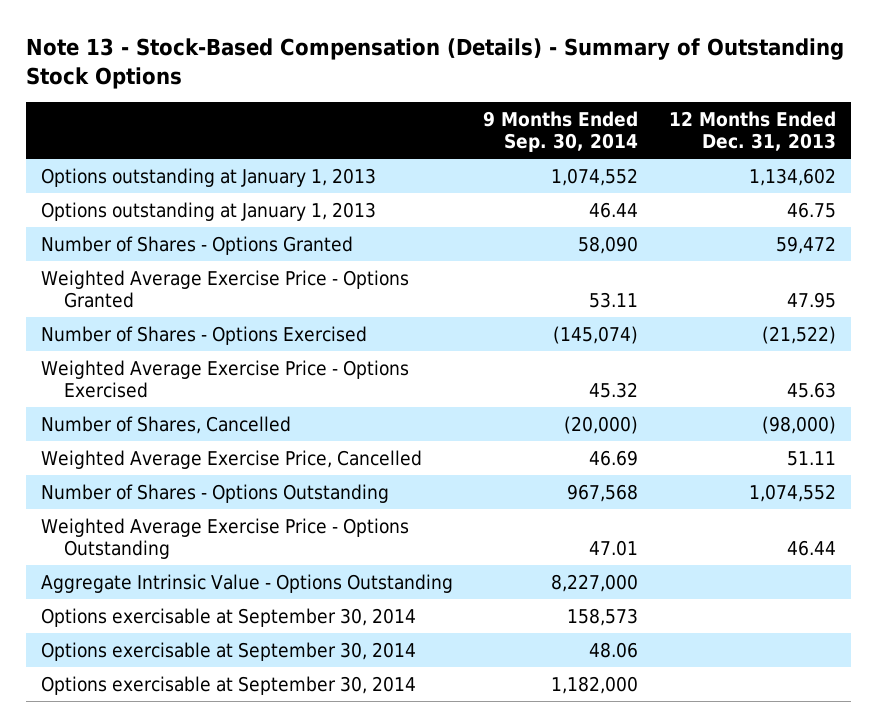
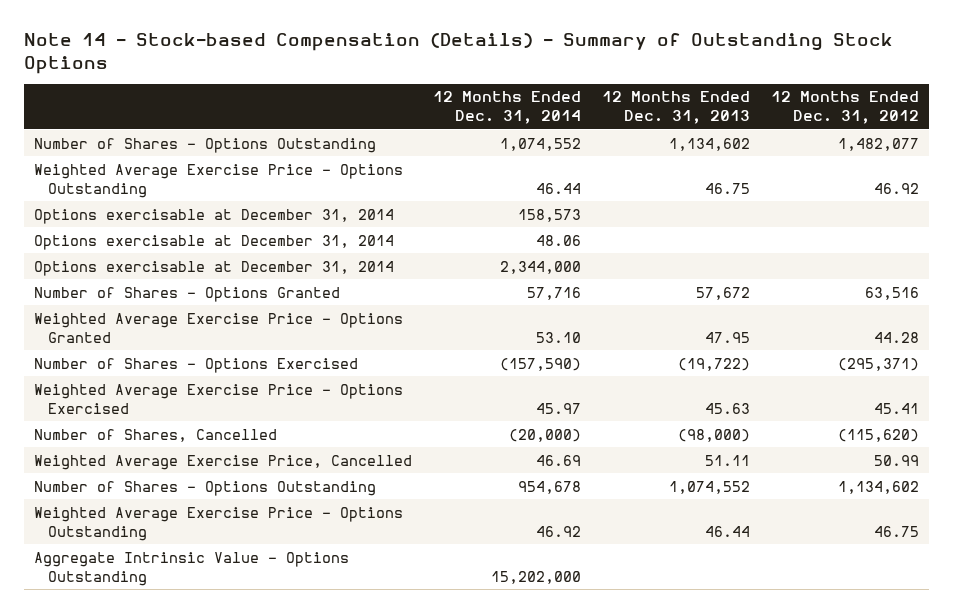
- Note 13 - Stock-Based Compensation (Details) - Summary of Outstanding Stock Options
+ Note 14 - Stock-based Compensation (Details) - Summary of Outstanding Stock Options
- | 9 Months Ended Sep. 30, 2014 | 12 Months Ended Dec. 31, 2013
+ | 12 Months Ended Dec. 31, 2014 | 12 Months Ended Dec. 31, 2013 | 12 Months Ended Dec. 31, 2012
- Options outstanding at January 1, 2013 | 1,074,552 | 1,134,602
- Options outstanding at January 1, 2013 | 46.44 | 46.75
- Number of Shares - Options Granted | 58,090 | 59,472
+ Number of Shares - Options Outstanding | 1,074,552 | 1,134,602 | 1,482,077
+ Weighted Average Exercise Price - Options Outstanding | 46.44 | 46.75 | 46.92
+ Options exercisable at December 31, 2014 | 158,573 | |
+ Options exercisable at December 31, 2014 | 48.06 | |
+ Options exercisable at December 31, 2014 | 2,344,000 | |
+ Number of Shares - Options Granted | 57,716 | 57,672 | 63,516
- Number of Shares - Options Exercised | (145,074) | (21,522)
+ Number of Shares - Options Exercised | (157,590) | (19,722) | (295,371)
- Options exercisable at September 30, 2014 | 158,573 |
- Options exercisable at September 30, 2014 | 48.06 |
- Options exercisable at September 30, 2014 | 1,182,000 |

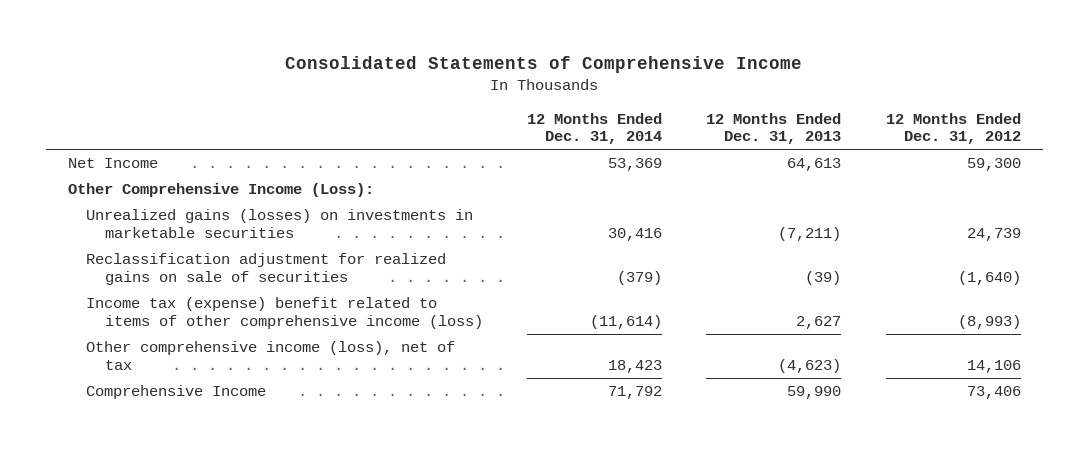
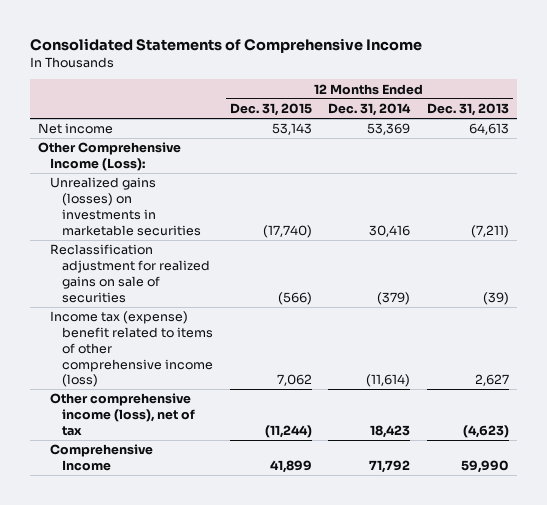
- | 12 Months Ended Dec. 31, 2014 | 12 Months Ended Dec. 31, 2013 | 12 Months Ended Dec. 31, 2012
+ | 12 Months Ended Dec. 31, 2015 | 12 Months Ended Dec. 31, 2014 | 12 Months Ended Dec. 31, 2013
- Net Income | 53,369 | 64,613 | 59,300
+ Net income | 53,143 | 53,369 | 64,613

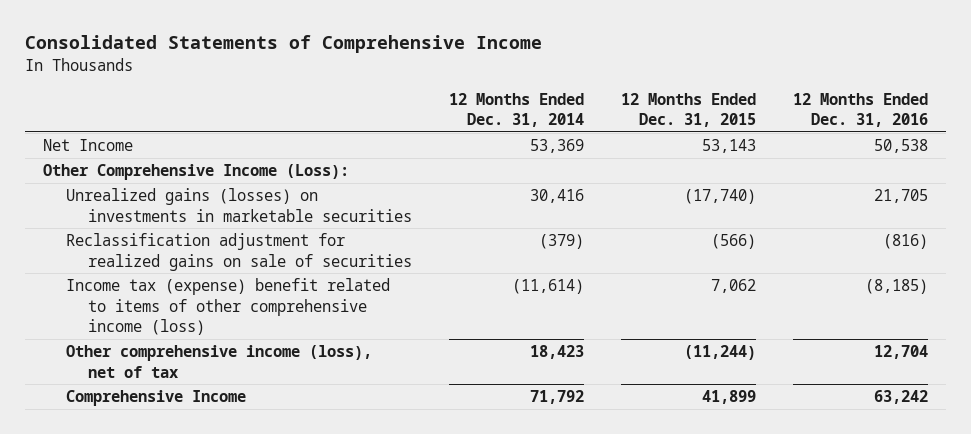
- | 12 Months Ended Dec. 31, 2015 | 12 Months Ended Dec. 31, 2014 | 12 Months Ended Dec. 31, 2013
+ | 12 Months Ended Dec. 31, 2014 | 12 Months Ended Dec. 31, 2015 | 12 Months Ended Dec. 31, 2016
- Net income | 53,143 | 53,369 | 64,613
+ Net Income | 53,369 | 53,143 | 50,538

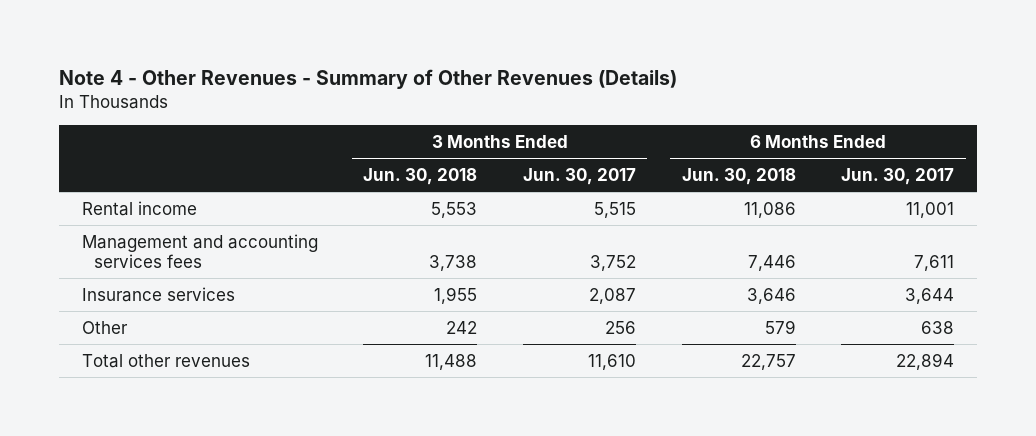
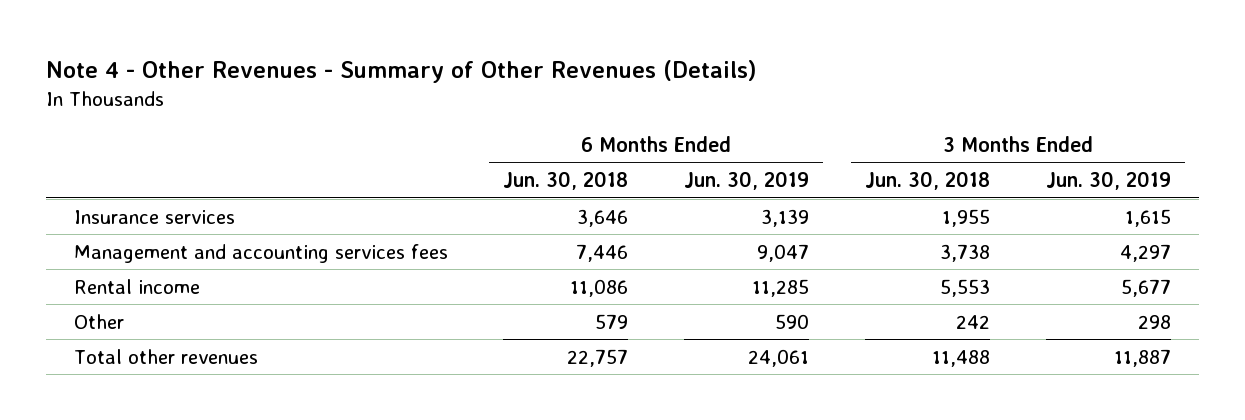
- | 3 Months Ended Jun. 30, 2018 | 3 Months Ended Jun. 30, 2017 | 6 Months Ended Jun. 30, 2018 | 6 Months Ended Jun. 30, 2017
+ | 6 Months Ended Jun. 30, 2018 | 6 Months Ended Jun. 30, 2019 | 3 Months Ended Jun. 30, 2018 | 3 Months Ended Jun. 30, 2019
moved down: Management and accounting services fees | 7,446 | 9,047 | 3,738 | 4,297
moved down: Rental income | 11,086 | 11,285 | 5,553 | 5,677

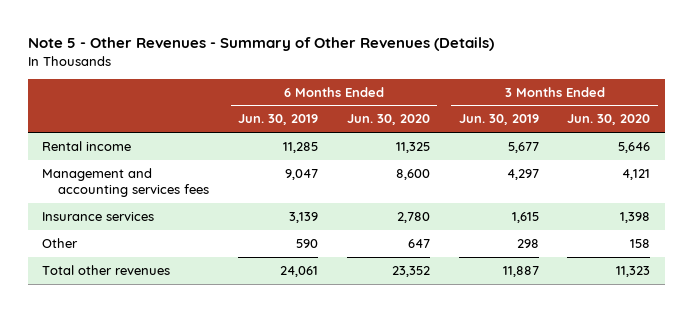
- Note 4 - Other Revenues - Summary of Other Revenues (Details)
+ Note 5 - Other Revenues - Summary of Other Revenues (Details)
- | 6 Months Ended Jun. 30, 2018 | 6 Months Ended Jun. 30, 2019 | 3 Months Ended Jun. 30, 2018 | 3 Months Ended Jun. 30, 2019
+ | 6 Months Ended Jun. 30, 2019 | 6 Months Ended Jun. 30, 2020 | 3 Months Ended Jun. 30, 2019 | 3 Months Ended Jun. 30, 2020
moved down: Management and accounting services fees | 9,047 | 8,600 | 4,297 | 4,121
moved down: Insurance services | 3,139 | 2,780 | 1,615 | 1,398

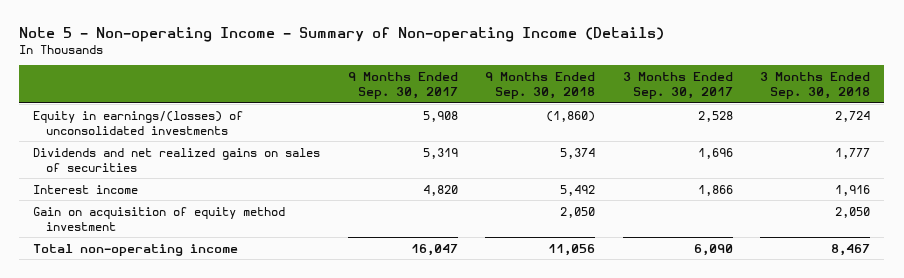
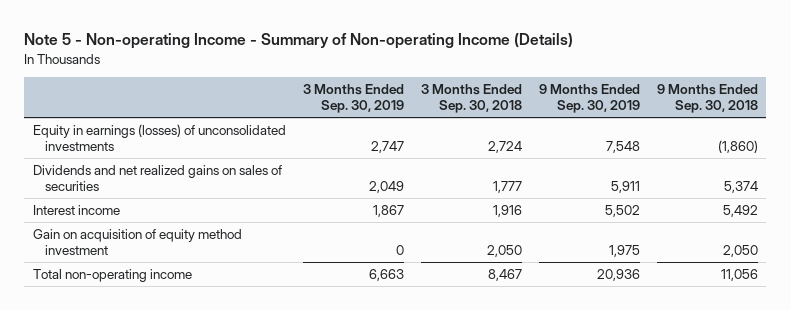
- | 9 Months Ended Sep. 30, 2017 | 9 Months Ended Sep. 30, 2018 | 3 Months Ended Sep. 30, 2017 | 3 Months Ended Sep. 30, 2018
+ | 3 Months Ended Sep. 30, 2019 | 3 Months Ended Sep. 30, 2018 | 9 Months Ended Sep. 30, 2019 | 9 Months Ended Sep. 30, 2018
- Equity in earnings/(losses) of unconsolidated investments | 5,908 | (1,860) | 2,528 | 2,724
+ Equity in earnings (losses) of unconsolidated investments | 2,747 | 2,724 | 7,548 | (1,860)

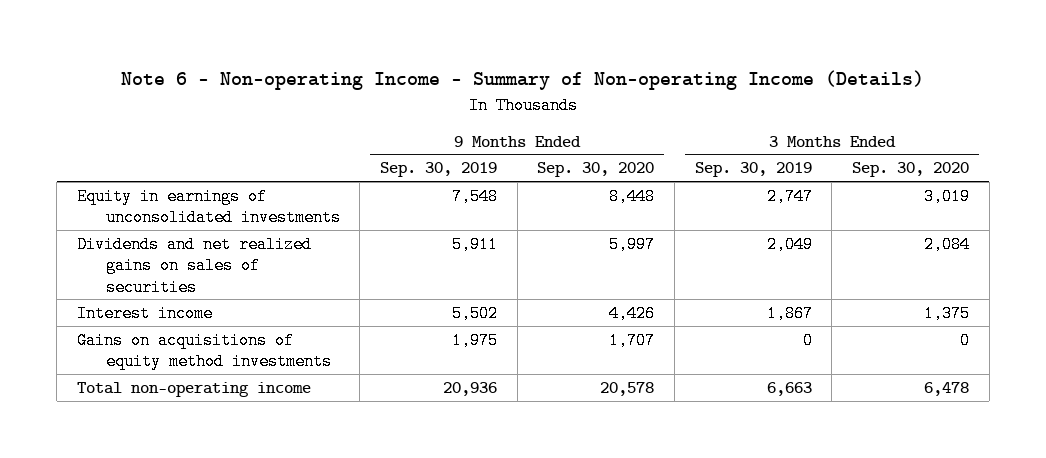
- Note 5 - Non-operating Income - Summary of Non-operating Income (Details)
+ Note 6 - Non-operating Income - Summary of Non-operating Income (Details)
- | 3 Months Ended Sep. 30, 2019 | 3 Months Ended Sep. 30, 2018 | 9 Months Ended Sep. 30, 2019 | 9 Months Ended Sep. 30, 2018
+ | 9 Months Ended Sep. 30, 2019 | 9 Months Ended Sep. 30, 2020 | 3 Months Ended Sep. 30, 2019 | 3 Months Ended Sep. 30, 2020
- Equity in earnings (losses) of unconsolidated investments | 2,747 | 2,724 | 7,548 | (1,860)
+ Equity in earnings of unconsolidated investments | 7,548 | 8,448 | 2,747 | 3,019
- Gain on acquisition of equity method investment | 0 | 2,050 | 1,975 | 2,050
+ Gains on acquisitions of equity method investments | 1,975 | 1,707 | 0 | 0

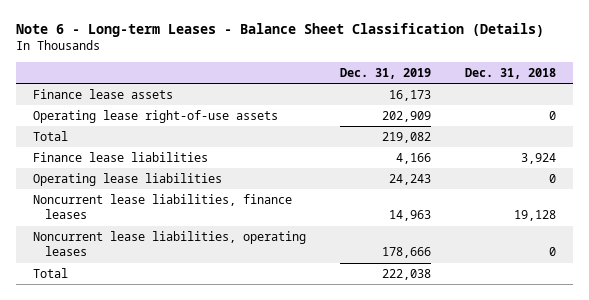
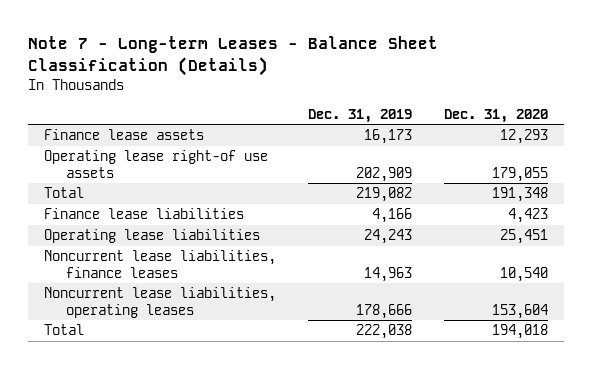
- Note 6 - Long-term Leases - Balance Sheet Classification (Details)
+ Note 7 - Long-term Leases - Balance Sheet Classification (Details)
- | Dec. 31, 2019 | Dec. 31, 2018
+ | Dec. 31, 2019 | Dec. 31, 2020
- Operating lease right-of-use assets | 202,909 | 0
+ Operating lease right-of use assets | 202,909 | 179,055

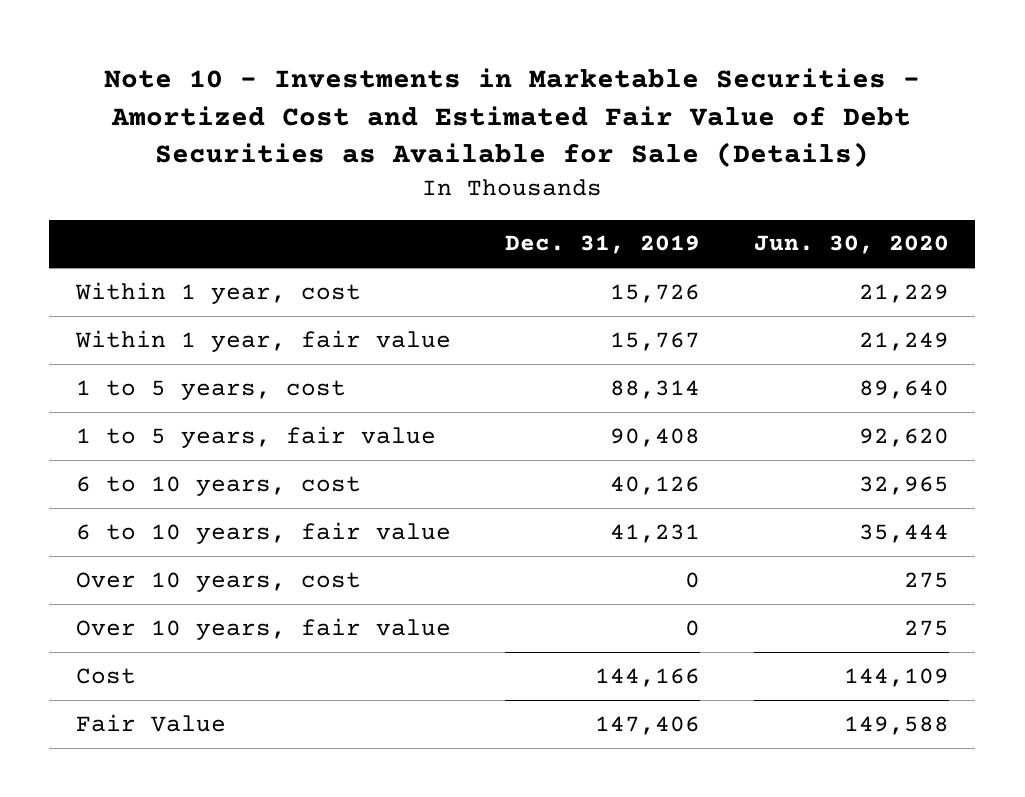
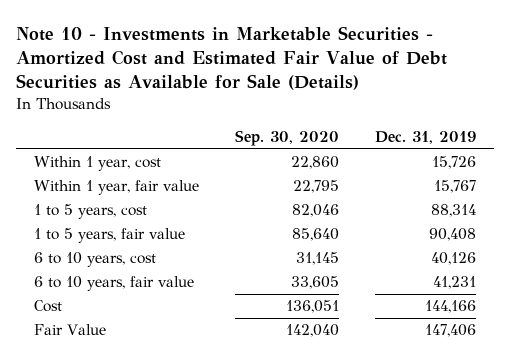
- | Dec. 31, 2019 | Jun. 30, 2020
+ | Sep. 30, 2020 | Dec. 31, 2019
- Over 10 years, cost | 0 | 275
- Over 10 years, fair value | 0 | 275

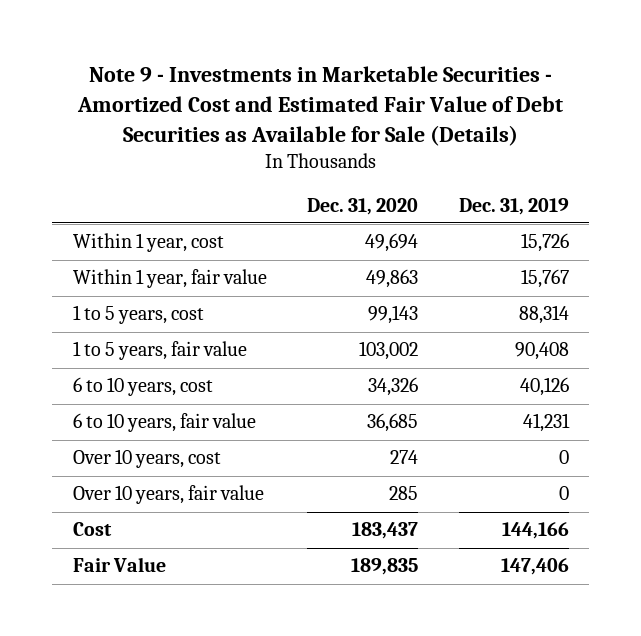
- Note 10 - Investments in Marketable Securities - Amortized Cost and Estimated Fair Value of Debt Securities as Available for Sale (Details)
+ Note 9 - Investments in Marketable Securities - Amortized Cost and Estimated Fair Value of Debt Securities as Available for Sale (Details)
- | Sep. 30, 2020 | Dec. 31, 2019
+ | Dec. 31, 2020 | Dec. 31, 2019
+ Over 10 years, cost | 274 | 0
+ Over 10 years, fair value | 285 | 0

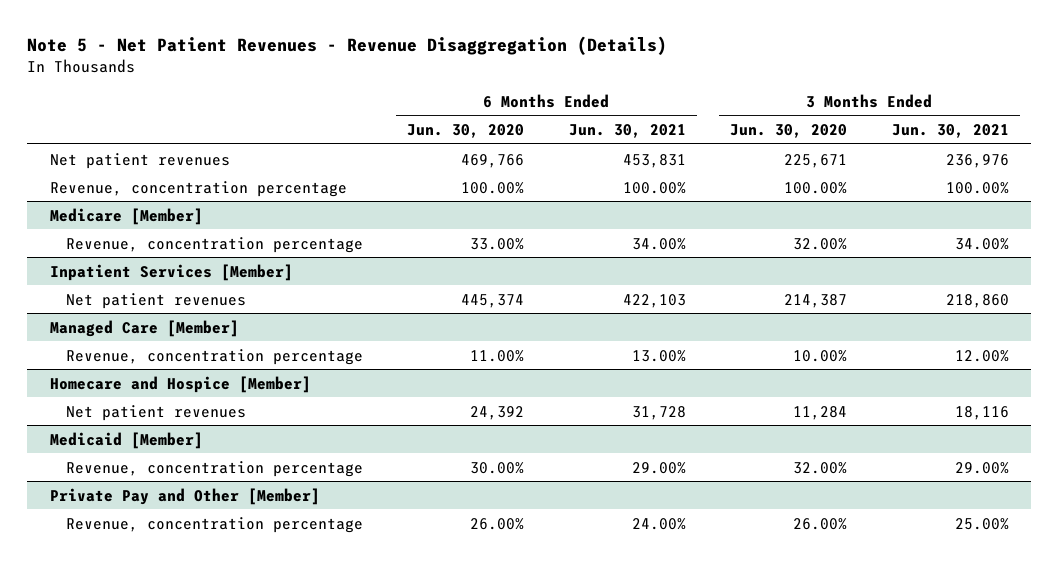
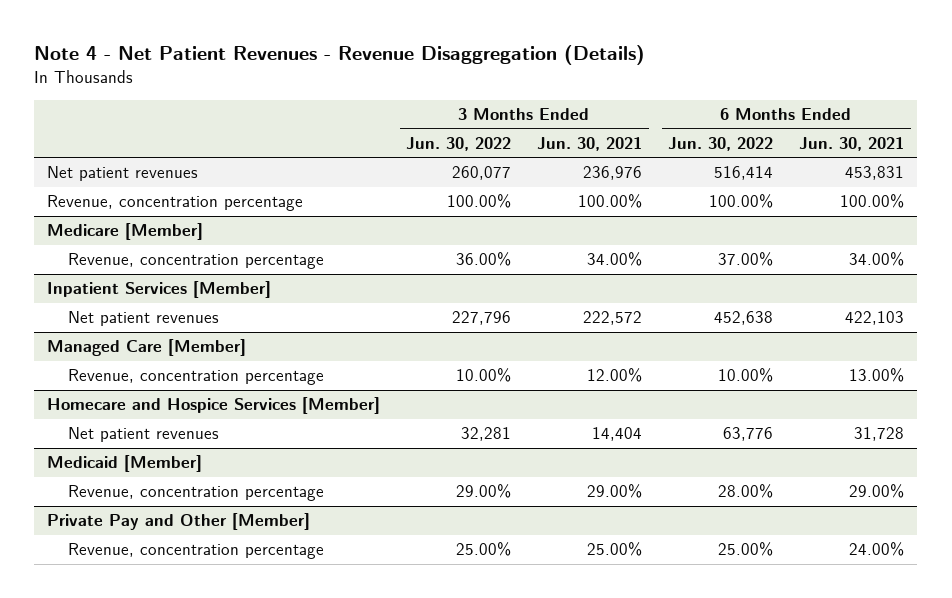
- Note 5 - Net Patient Revenues - Revenue Disaggregation (Details)
+ Note 4 - Net Patient Revenues - Revenue Disaggregation (Details)
- | 6 Months Ended Jun. 30, 2020 | 6 Months Ended Jun. 30, 2021 | 3 Months Ended Jun. 30, 2020 | 3 Months Ended Jun. 30, 2021
+ | 3 Months Ended Jun. 30, 2022 | 3 Months Ended Jun. 30, 2021 | 6 Months Ended Jun. 30, 2022 | 6 Months Ended Jun. 30, 2021
@ Inpatient Services [Member]
- Net patient revenues | 445,374 | 422,103 | 214,387 | 218,860
+ Net patient revenues | 227,796 | 222,572 | 452,638 | 422,103
- Homecare and Hospice [Member]
- Net patient revenues | 24,392 | 31,728 | 11,284 | 18,116
+ Homecare and Hospice Services [Member]
+ Net patient revenues | 32,281 | 14,404 | 63,776 | 31,728

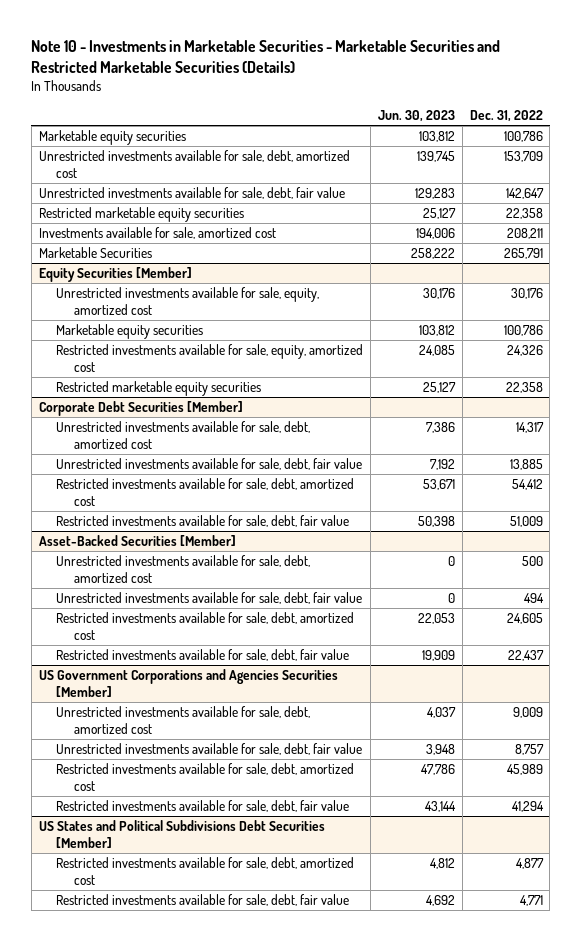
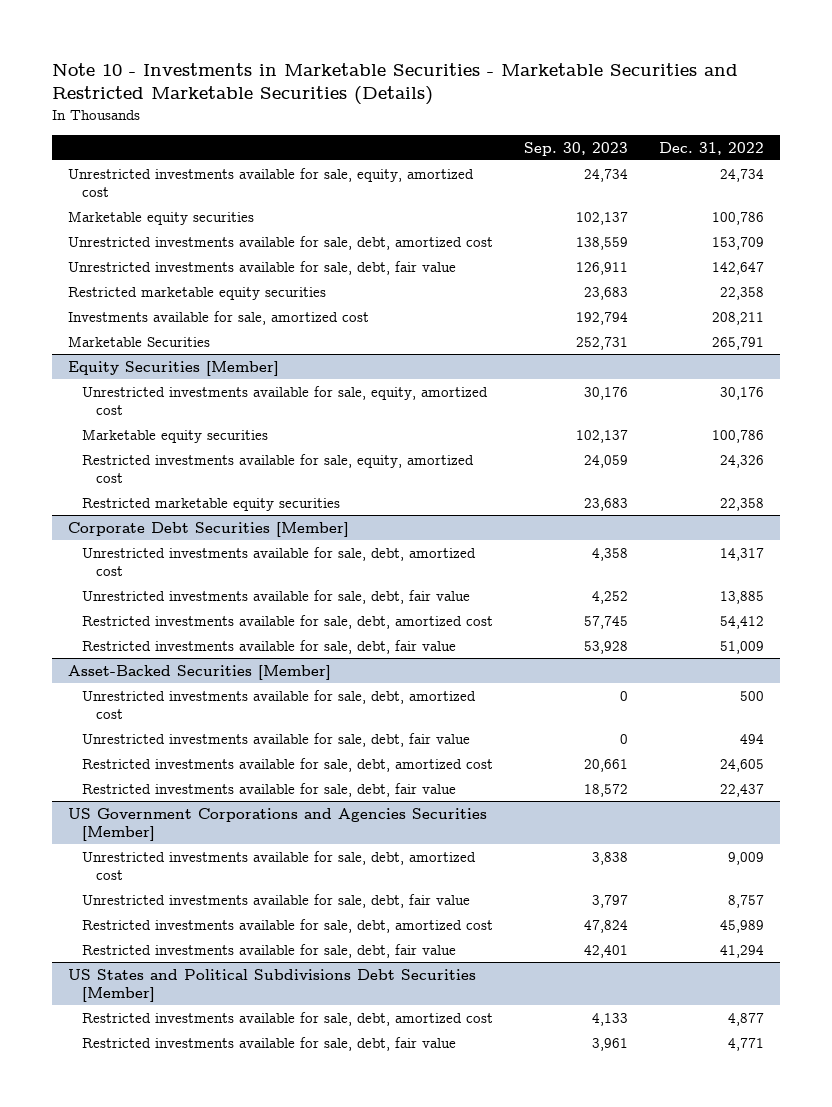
- | Jun. 30, 2023 | Dec. 31, 2022
+ | Sep. 30, 2023 | Dec. 31, 2022
+ Unrestricted investments available for sale, equity, amortized cost | 24,734 | 24,734

